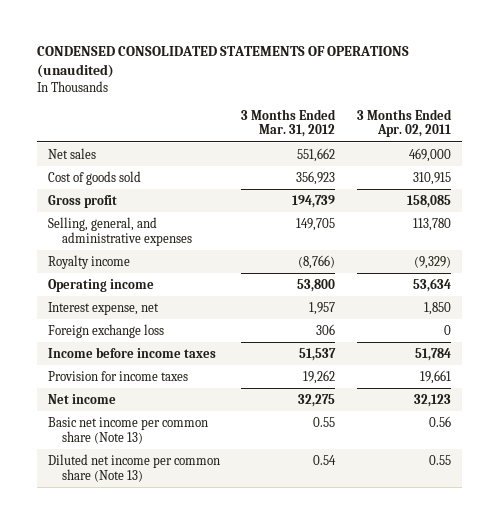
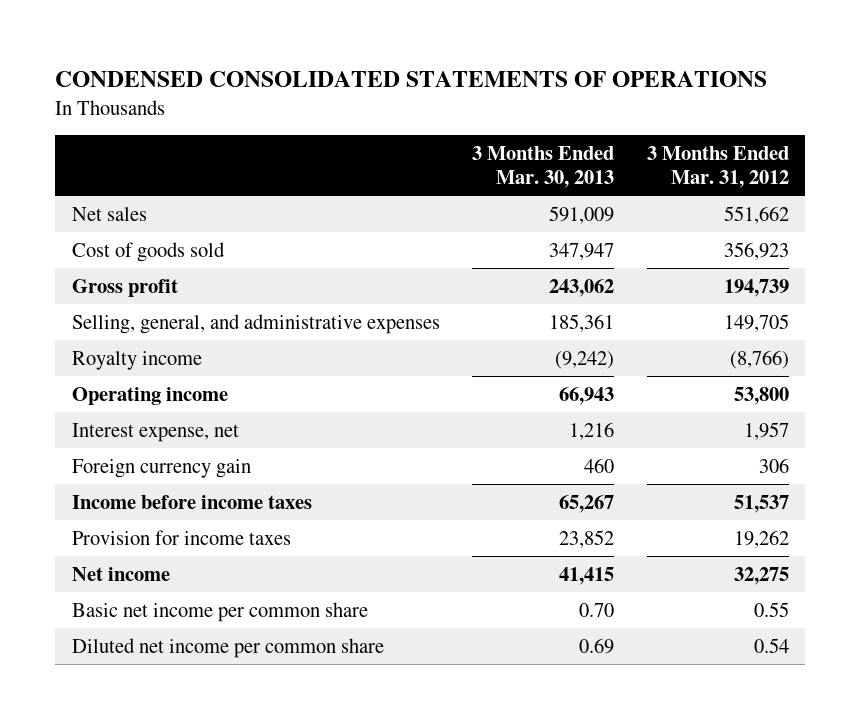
- CONDENSED CONSOLIDATED STATEMENTS OF OPERATIONS (unaudited)
+ CONDENSED CONSOLIDATED STATEMENTS OF OPERATIONS
- | 3 Months Ended Mar. 31, 2012 | 3 Months Ended Apr. 02, 2011
+ | 3 Months Ended Mar. 30, 2013 | 3 Months Ended Mar. 31, 2012
- Foreign exchange loss | 306 | 0
+ Foreign currency gain | 460 | 306
- Basic net income per common share (Note 13) | 0.55 | 0.56
- Diluted net income per common share (Note 13) | 0.54 | 0.55
+ Basic net income per common share | 0.70 | 0.55
+ Diluted net income per common share | 0.69 | 0.54

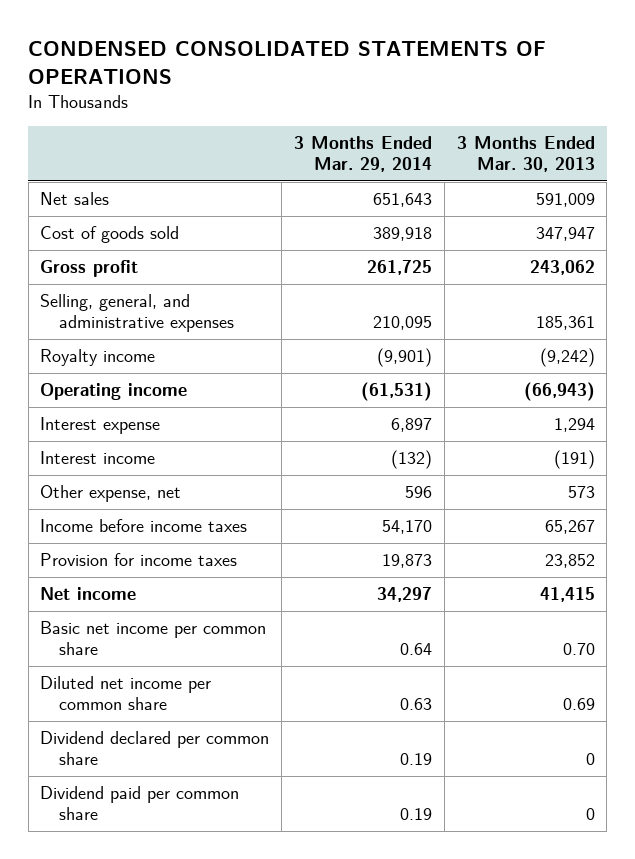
- | 3 Months Ended Mar. 30, 2013 | 3 Months Ended Mar. 31, 2012
+ | 3 Months Ended Mar. 29, 2014 | 3 Months Ended Mar. 30, 2013
- Operating income | 66,943 | 53,800
- Interest expense, net | 1,216 | 1,957
- Foreign currency gain | 460 | 306
+ Operating income | (61,531) | (66,943)
+ Interest expense | 6,897 | 1,294
+ Interest income | (132) | (191)
+ Other expense, net | 596 | 573
+ Dividend declared per common share | 0.19 | 0
+ Dividend paid per common share | 0.19 | 0

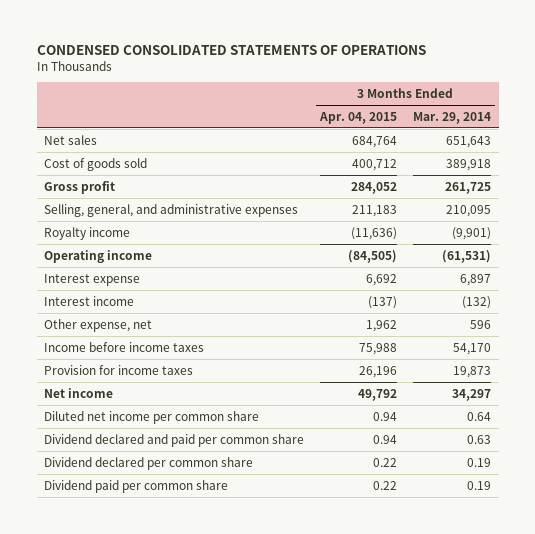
- | 3 Months Ended Mar. 29, 2014 | 3 Months Ended Mar. 30, 2013
+ | 3 Months Ended Apr. 04, 2015 | 3 Months Ended Mar. 29, 2014
- Basic net income per common share | 0.64 | 0.70
- Diluted net income per common share | 0.63 | 0.69
+ Diluted net income per common share | 0.94 | 0.64
+ Dividend declared and paid per common share | 0.94 | 0.63

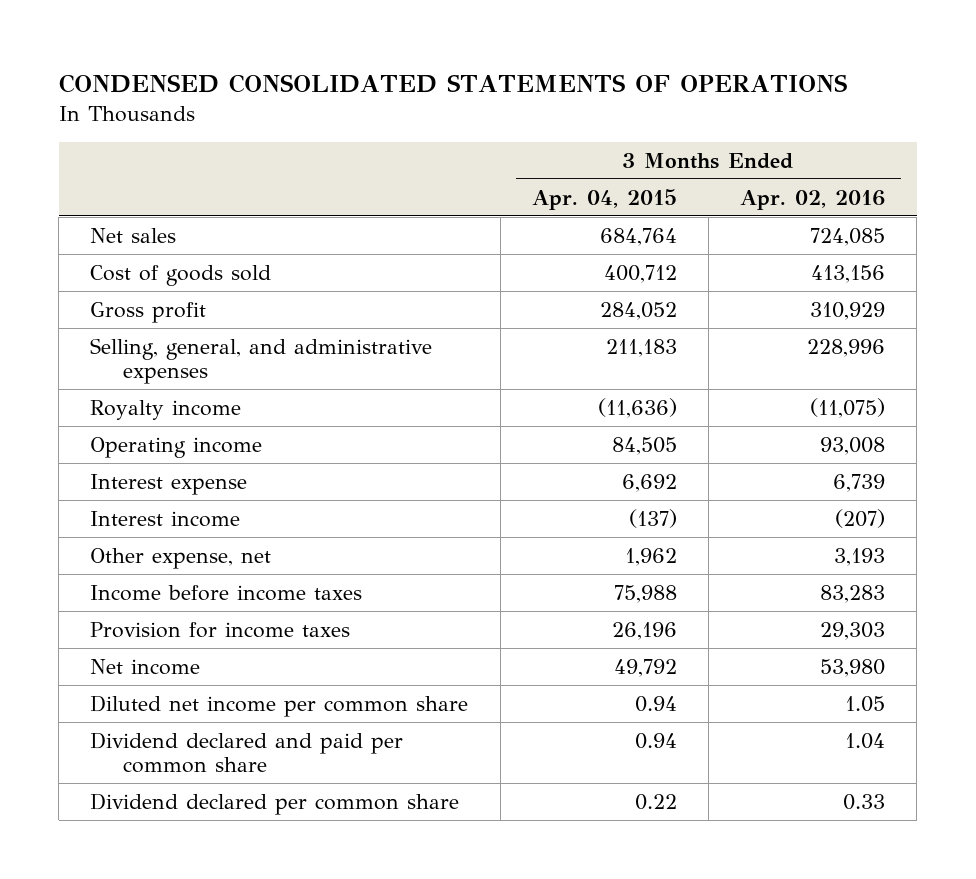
- | 3 Months Ended Apr. 04, 2015 | 3 Months Ended Mar. 29, 2014
+ | 3 Months Ended Apr. 04, 2015 | 3 Months Ended Apr. 02, 2016
- Operating income | (84,505) | (61,531)
+ Operating income | 84,505 | 93,008
- Dividend paid per common share | 0.22 | 0.19

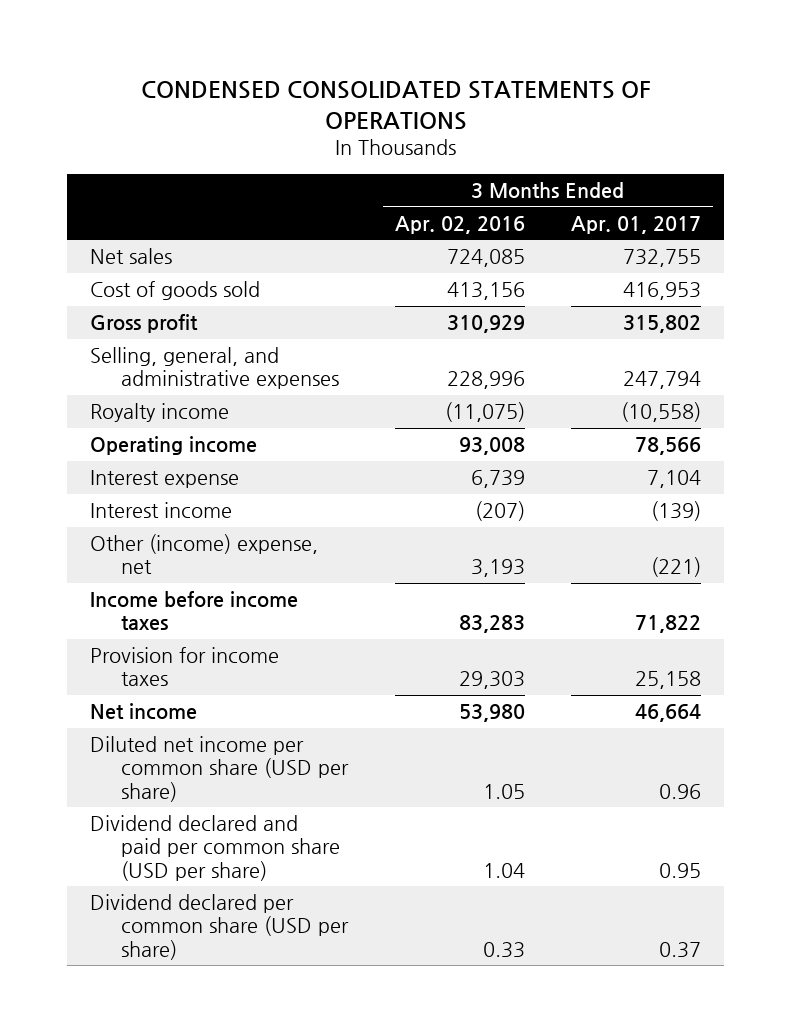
- | 3 Months Ended Apr. 04, 2015 | 3 Months Ended Apr. 02, 2016
+ | 3 Months Ended Apr. 02, 2016 | 3 Months Ended Apr. 01, 2017
- Other expense, net | 1,962 | 3,193
+ Other (income) expense, net | 3,193 | (221)
- Diluted net income per common share | 0.94 | 1.05
- Dividend declared and paid per common share | 0.94 | 1.04
- Dividend declared per common share | 0.22 | 0.33
+ Diluted net income per common share (USD per share) | 1.05 | 0.96
+ Dividend declared and paid per common share (USD per share) | 1.04 | 0.95
+ Dividend declared per common share (USD per share) | 0.33 | 0.37

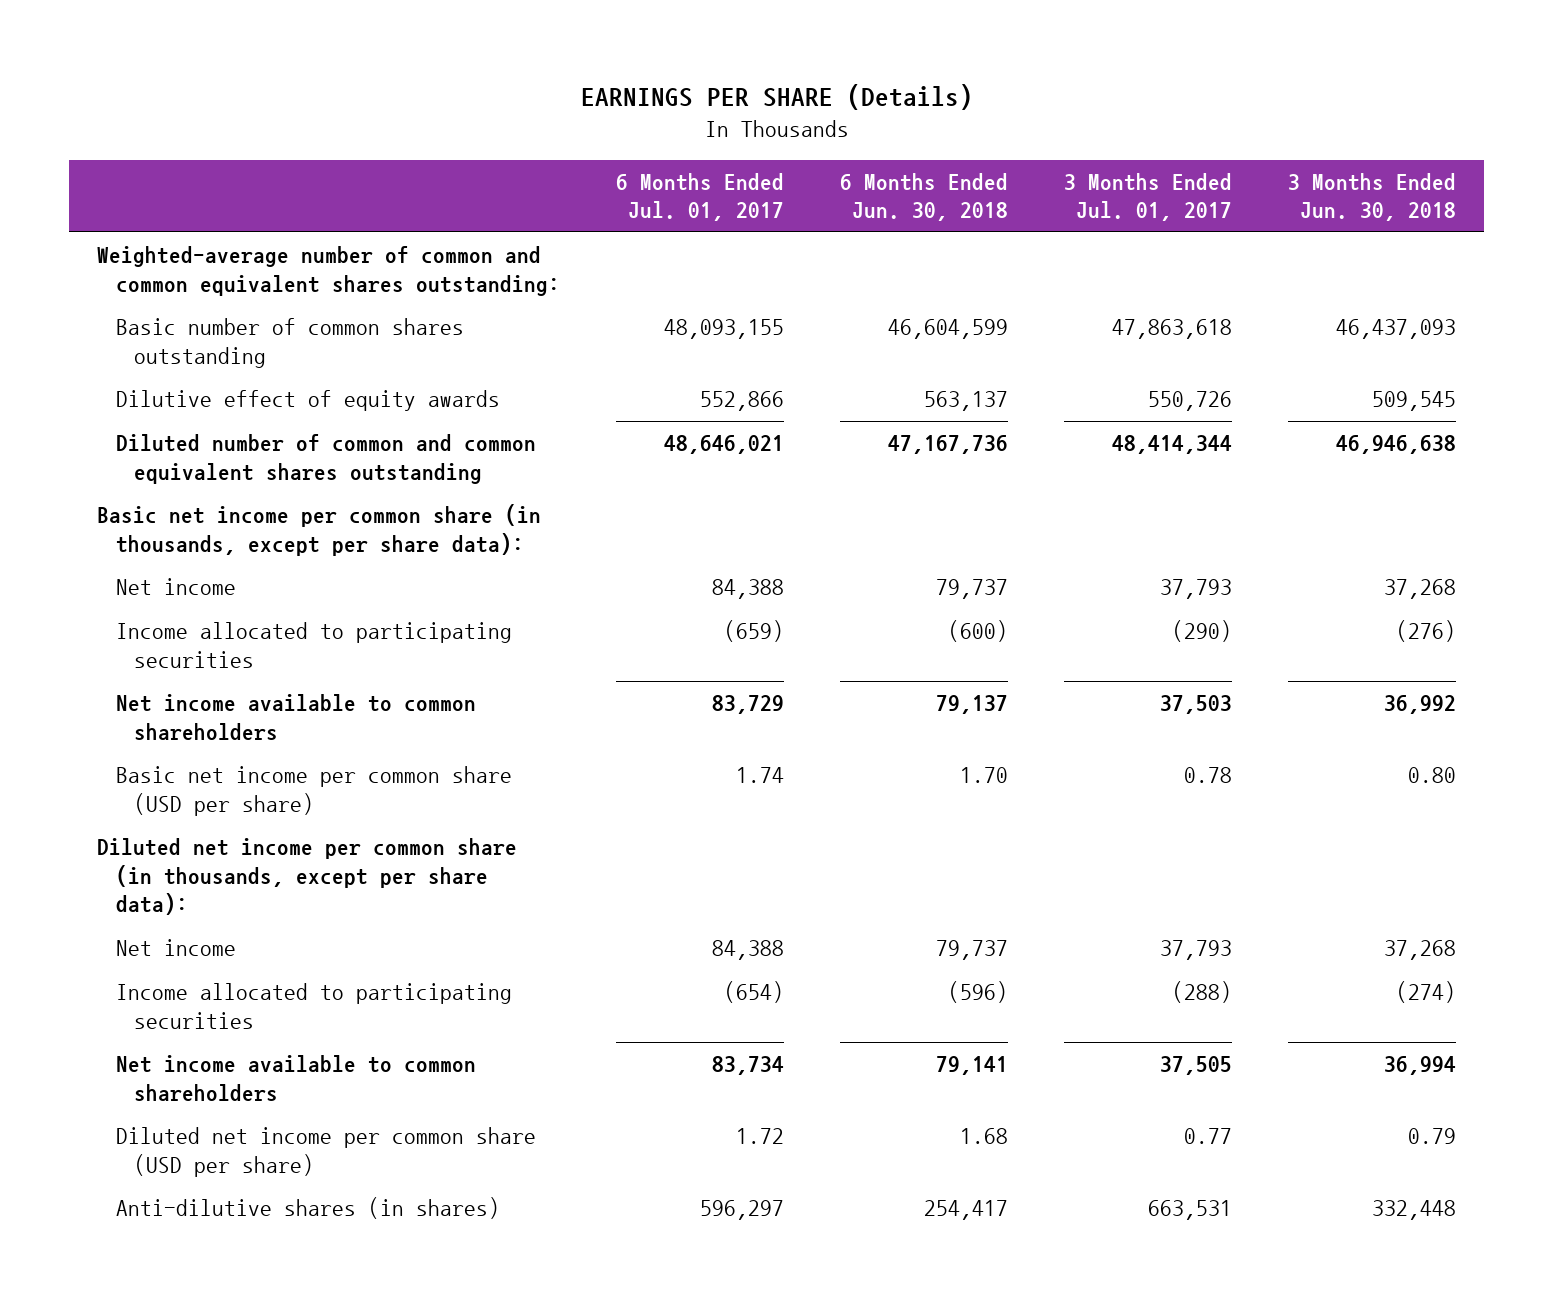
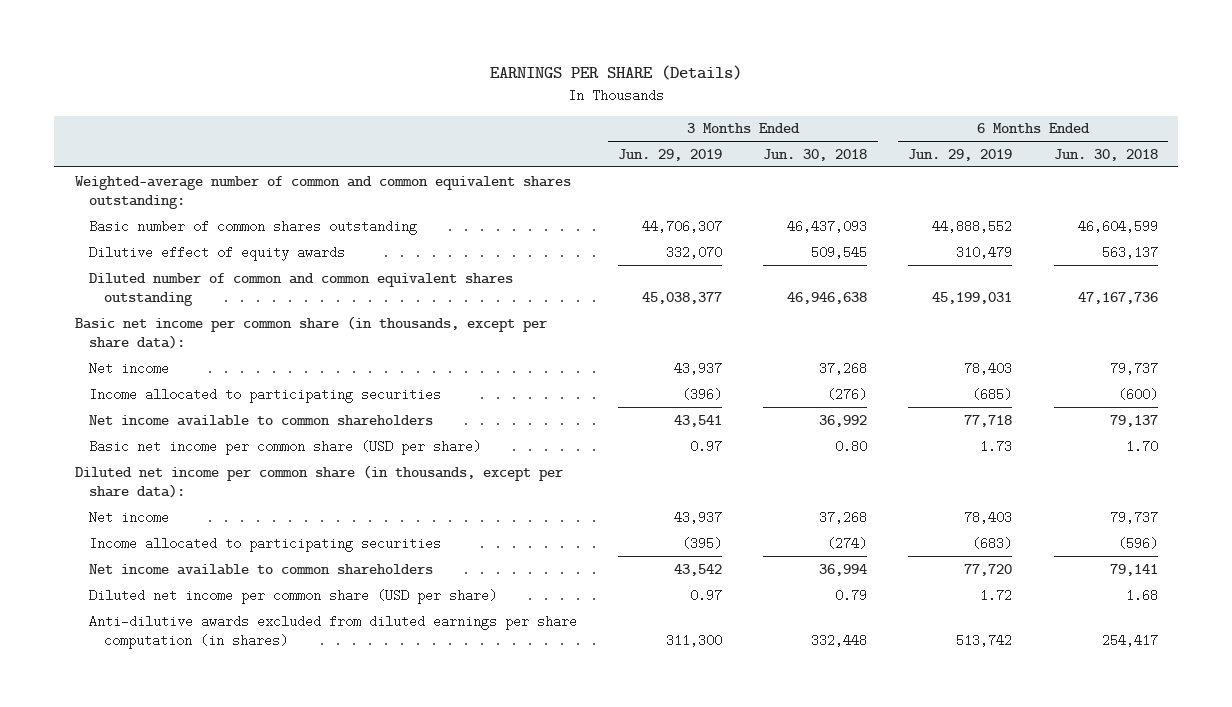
- | 6 Months Ended Jul. 01, 2017 | 6 Months Ended Jun. 30, 2018 | 3 Months Ended Jul. 01, 2017 | 3 Months Ended Jun. 30, 2018
+ | 3 Months Ended Jun. 29, 2019 | 3 Months Ended Jun. 30, 2018 | 6 Months Ended Jun. 29, 2019 | 6 Months Ended Jun. 30, 2018
- Anti-dilutive shares (in shares) | 596,297 | 254,417 | 663,531 | 332,448
+ Anti-dilutive awards excluded from diluted earnings per share computation (in shares) | 311,300 | 332,448 | 513,742 | 254,417

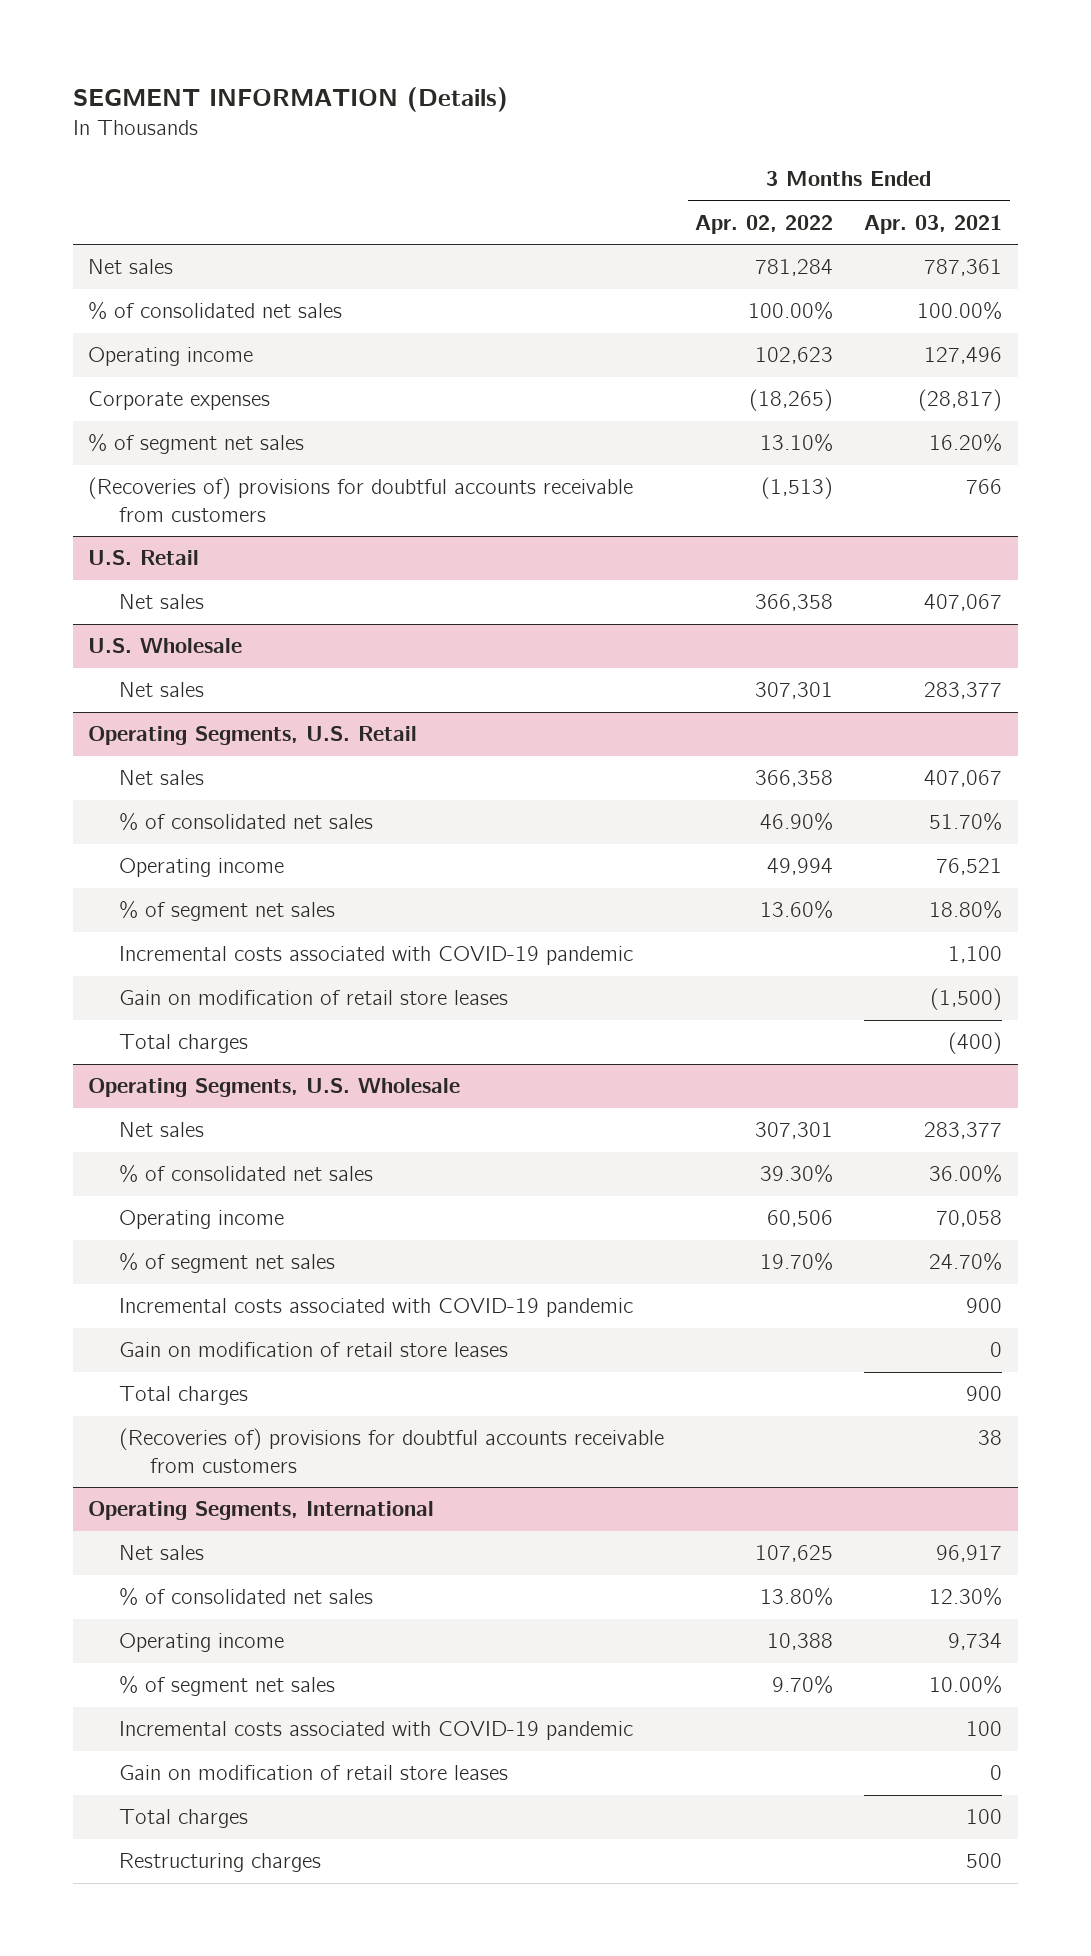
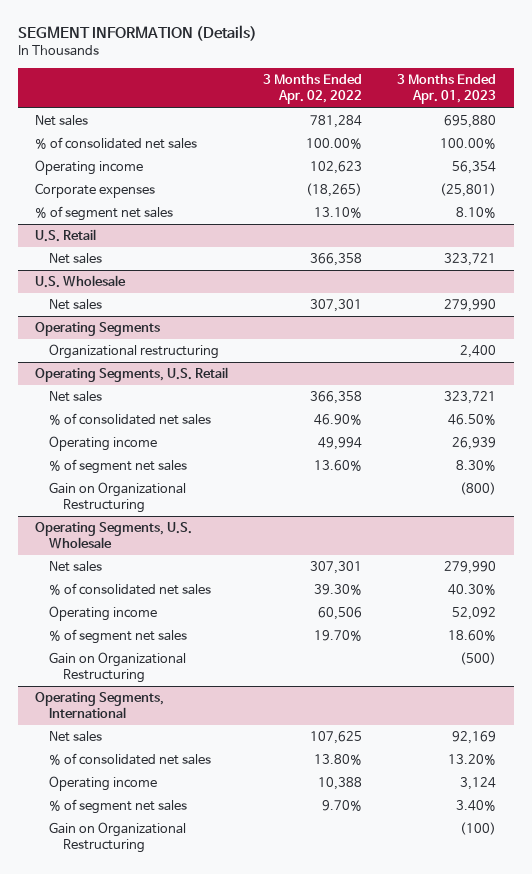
- | 3 Months Ended Apr. 02, 2022 | 3 Months Ended Apr. 03, 2021
+ | 3 Months Ended Apr. 02, 2022 | 3 Months Ended Apr. 01, 2023
- (Recoveries of) provisions for doubtful accounts receivable from customers | (1,513) | 766
+ Operating Segments
+ Organizational restructuring | | 2,400
@ Operating Segments, U.S. Retail
- Incremental costs associated with COVID-19 pandemic | | 1,100
- Gain on modification of retail store leases | | (1,500)
- Total charges | | (400)
+ Gain on Organizational Restructuring | | (800)
@ Operating Segments, U.S. Wholesale
- Incremental costs associated with COVID-19 pandemic | | 900
- Gain on modification of retail store leases | | 0
- Total charges | | 900
- (Recoveries of) provisions for doubtful accounts receivable from customers | | 38
+ Gain on Organizational Restructuring | | (500)
@ Operating Segments, International
- Incremental costs associated with COVID-19 pandemic | | 100
- Gain on modification of retail store leases | | 0
- Total charges | | 100
- Restructuring charges | | 500
+ Gain on Organizational Restructuring | | (100)

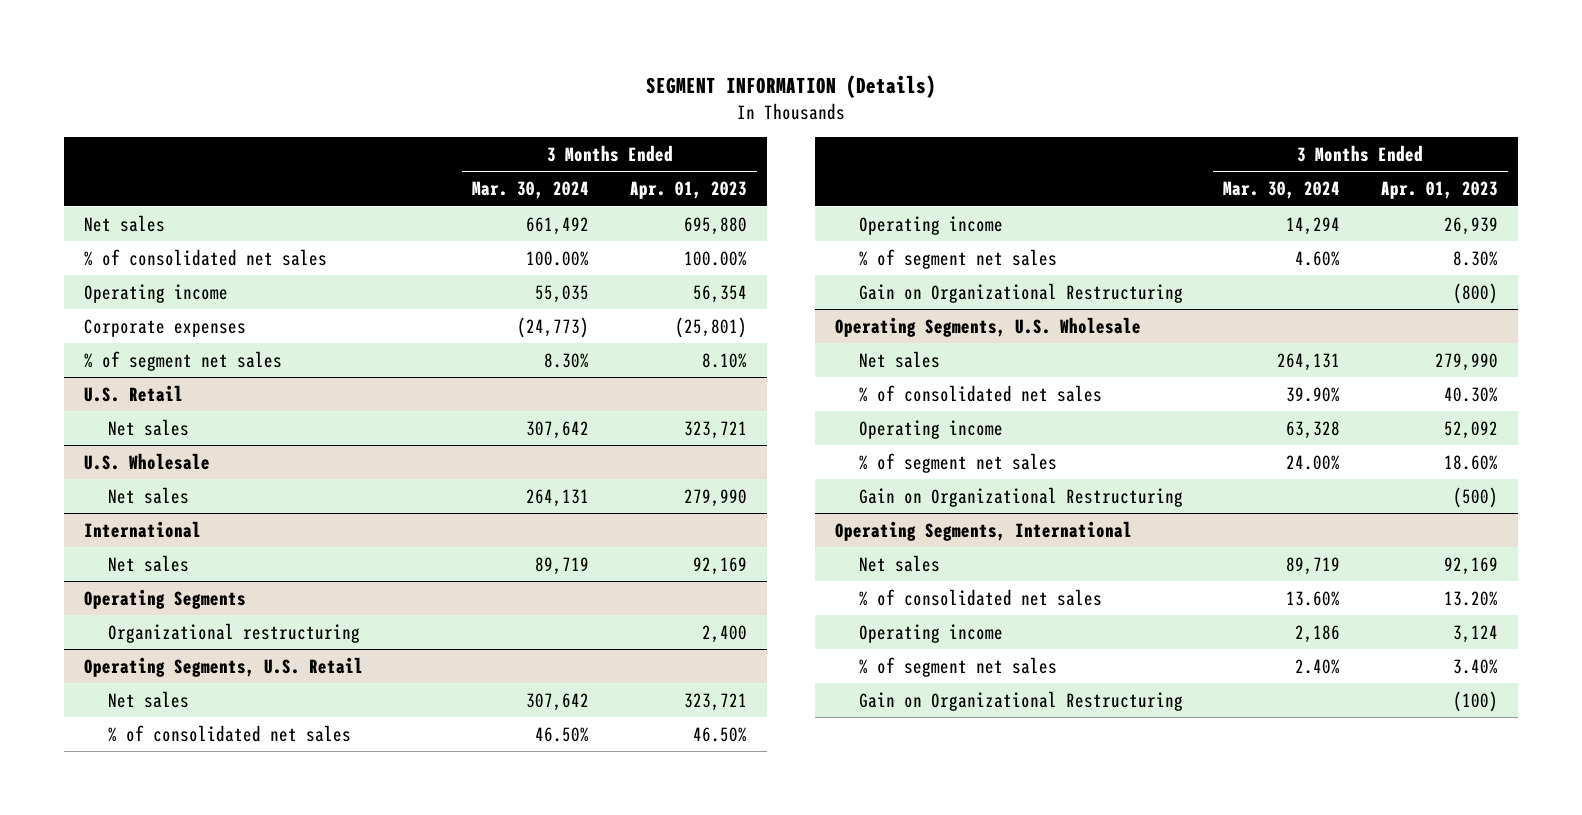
- | 3 Months Ended Apr. 02, 2022 | 3 Months Ended Apr. 01, 2023
+ | 3 Months Ended Mar. 30, 2024 | 3 Months Ended Apr. 01, 2023
+ International
+ Net sales | 89,719 | 92,169

